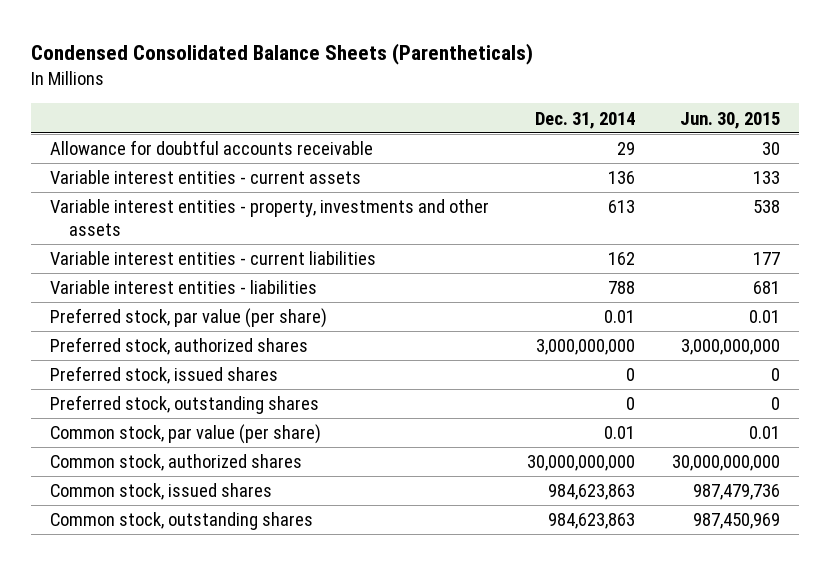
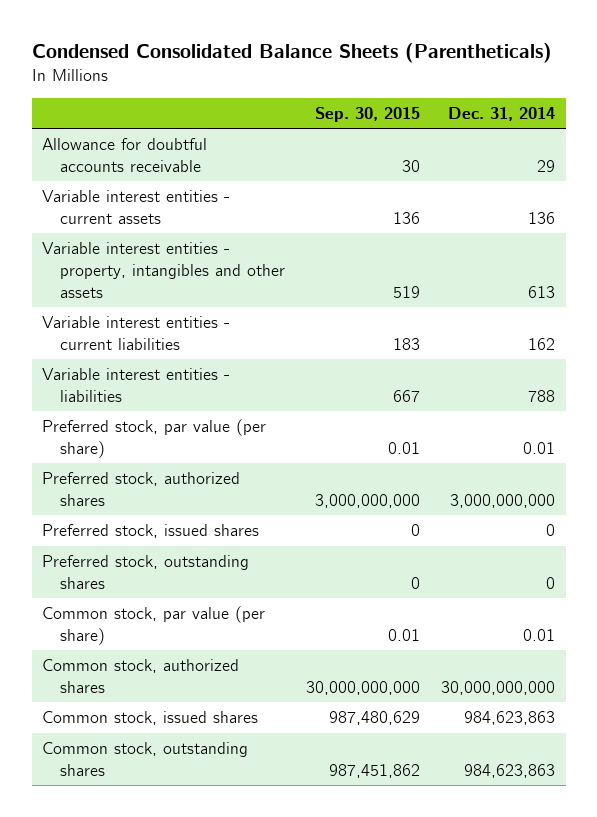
- | Dec. 31, 2014 | Jun. 30, 2015
+ | Sep. 30, 2015 | Dec. 31, 2014
- Variable interest entities - property, investments and other assets | 613 | 538
+ Variable interest entities - property, intangibles and other assets | 519 | 613

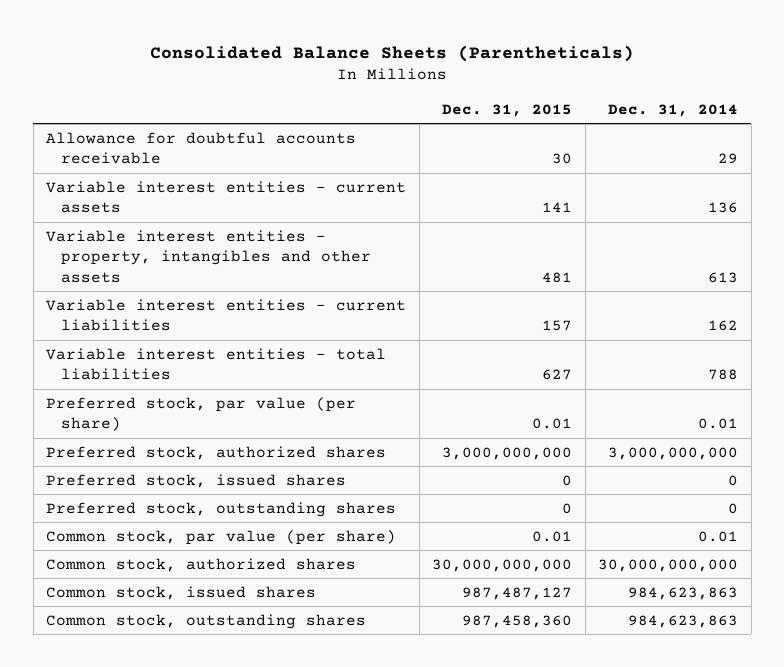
- Condensed Consolidated Balance Sheets (Parentheticals)
+ Consolidated Balance Sheets (Parentheticals)
- | Sep. 30, 2015 | Dec. 31, 2014
+ | Dec. 31, 2015 | Dec. 31, 2014
- Variable interest entities - liabilities | 667 | 788
+ Variable interest entities - total liabilities | 627 | 788

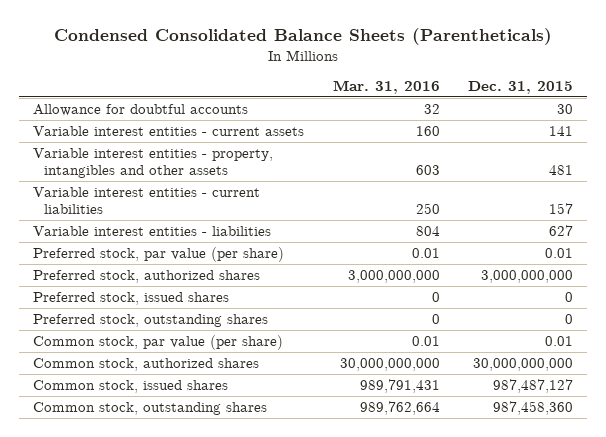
- Consolidated Balance Sheets (Parentheticals)
+ Condensed Consolidated Balance Sheets (Parentheticals)
- | Dec. 31, 2015 | Dec. 31, 2014
+ | Mar. 31, 2016 | Dec. 31, 2015
- Allowance for doubtful accounts receivable | 30 | 29
+ Allowance for doubtful accounts | 32 | 30
- Variable interest entities - total liabilities | 627 | 788
+ Variable interest entities - liabilities | 804 | 627

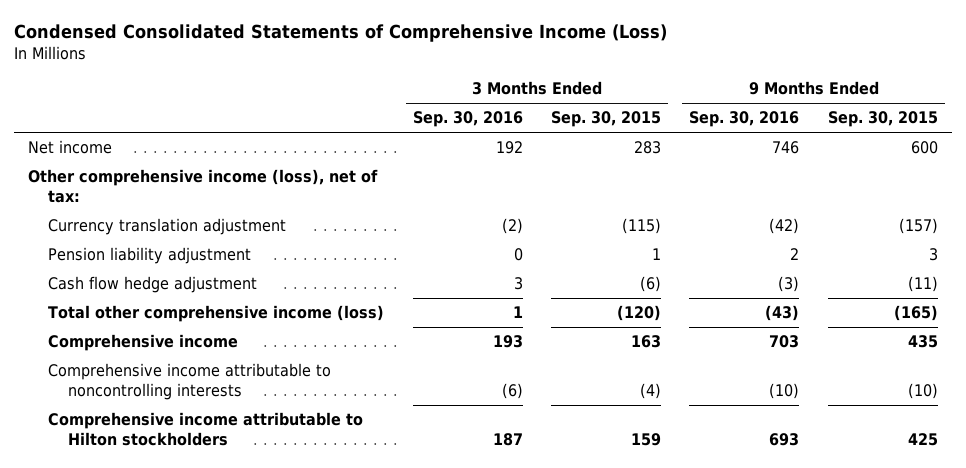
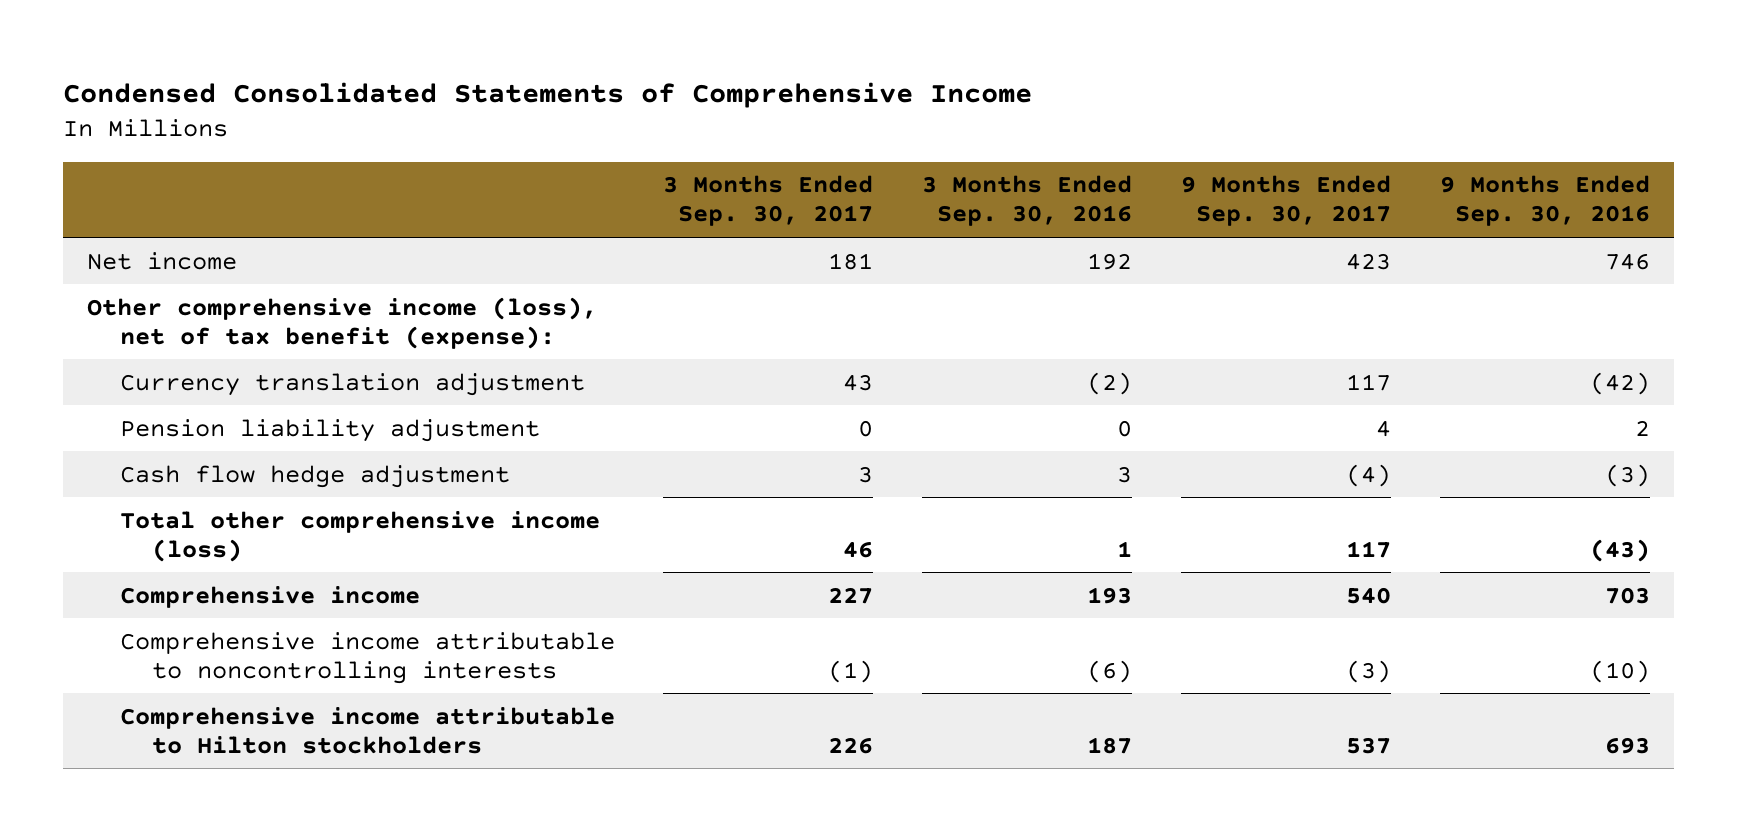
- Condensed Consolidated Statements of Comprehensive Income (Loss)
+ Condensed Consolidated Statements of Comprehensive Income
- | 3 Months Ended Sep. 30, 2016 | 3 Months Ended Sep. 30, 2015 | 9 Months Ended Sep. 30, 2016 | 9 Months Ended Sep. 30, 2015
+ | 3 Months Ended Sep. 30, 2017 | 3 Months Ended Sep. 30, 2016 | 9 Months Ended Sep. 30, 2017 | 9 Months Ended Sep. 30, 2016
- Other comprehensive income (loss), net of tax:
+ Other comprehensive income (loss), net of tax benefit (expense):

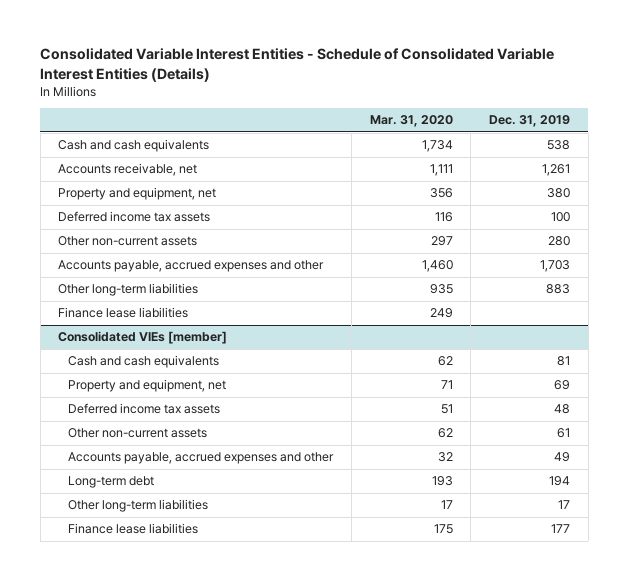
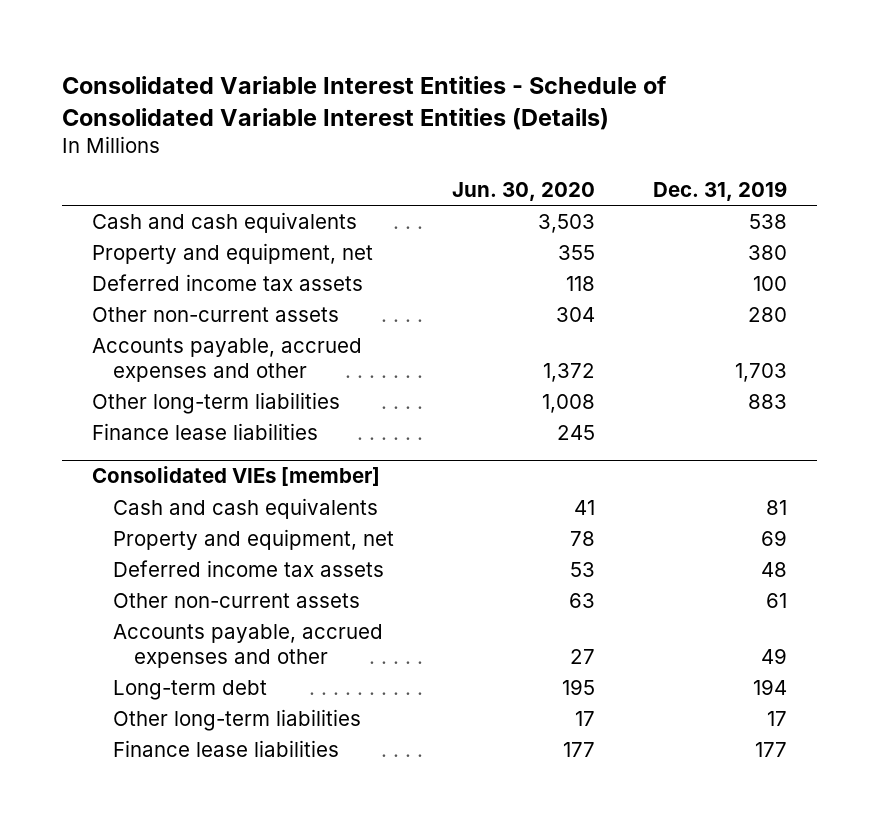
- | Mar. 31, 2020 | Dec. 31, 2019
+ | Jun. 30, 2020 | Dec. 31, 2019
- Accounts receivable, net | 1,111 | 1,261

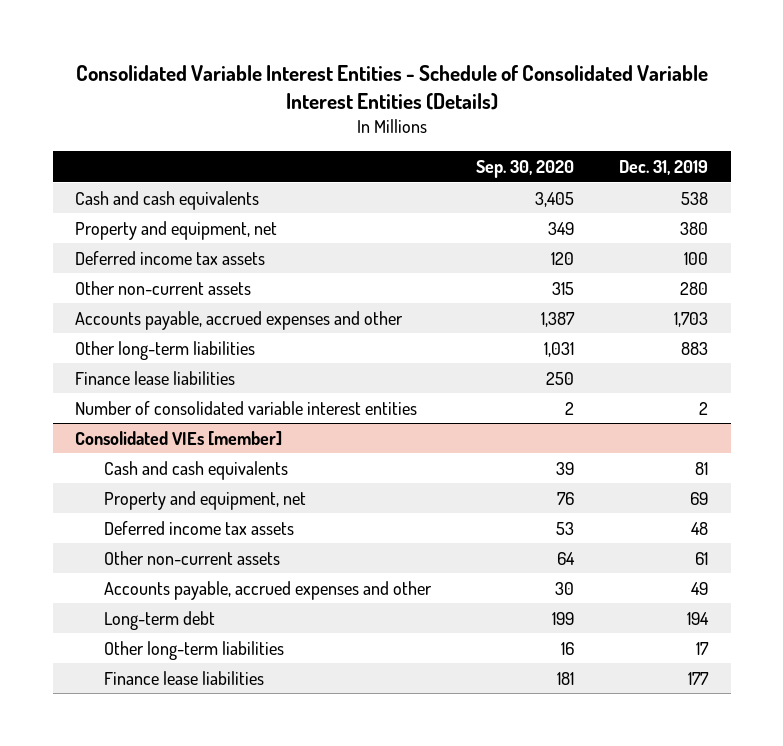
- | Jun. 30, 2020 | Dec. 31, 2019
+ | Sep. 30, 2020 | Dec. 31, 2019
+ Number of consolidated variable interest entities | 2 | 2

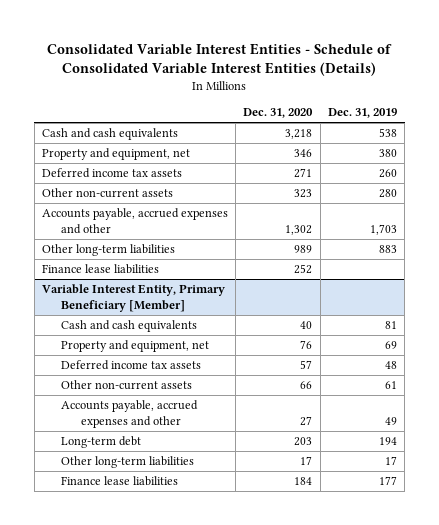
- | Sep. 30, 2020 | Dec. 31, 2019
+ | Dec. 31, 2020 | Dec. 31, 2019
- Deferred income tax assets | 120 | 100
+ Deferred income tax assets | 271 | 260
- Number of consolidated variable interest entities | 2 | 2
- Consolidated VIEs [member]
+ Variable Interest Entity, Primary Beneficiary [Member]

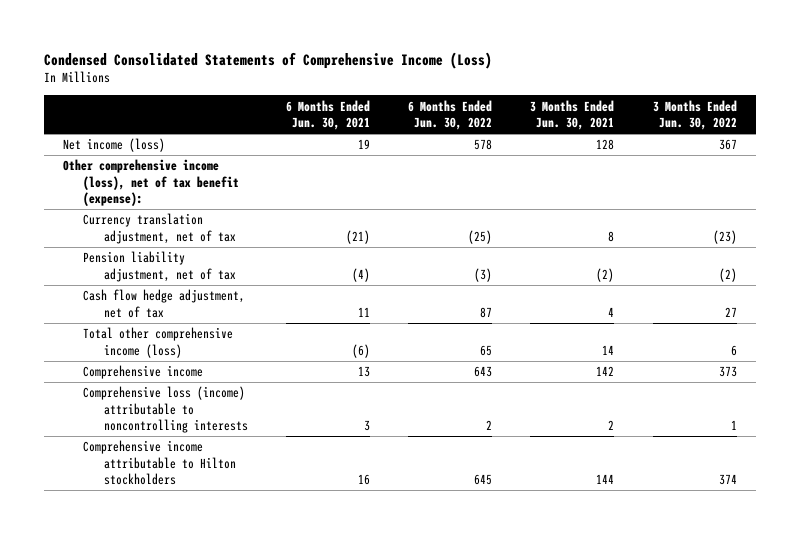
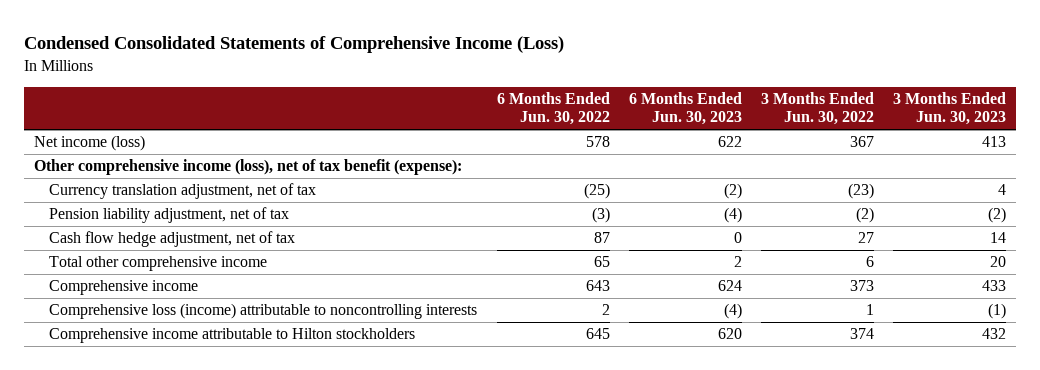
- | 6 Months Ended Jun. 30, 2021 | 6 Months Ended Jun. 30, 2022 | 3 Months Ended Jun. 30, 2021 | 3 Months Ended Jun. 30, 2022
+ | 6 Months Ended Jun. 30, 2022 | 6 Months Ended Jun. 30, 2023 | 3 Months Ended Jun. 30, 2022 | 3 Months Ended Jun. 30, 2023
- Total other comprehensive income (loss) | (6) | 65 | 14 | 6
+ Total other comprehensive income | 65 | 2 | 6 | 20

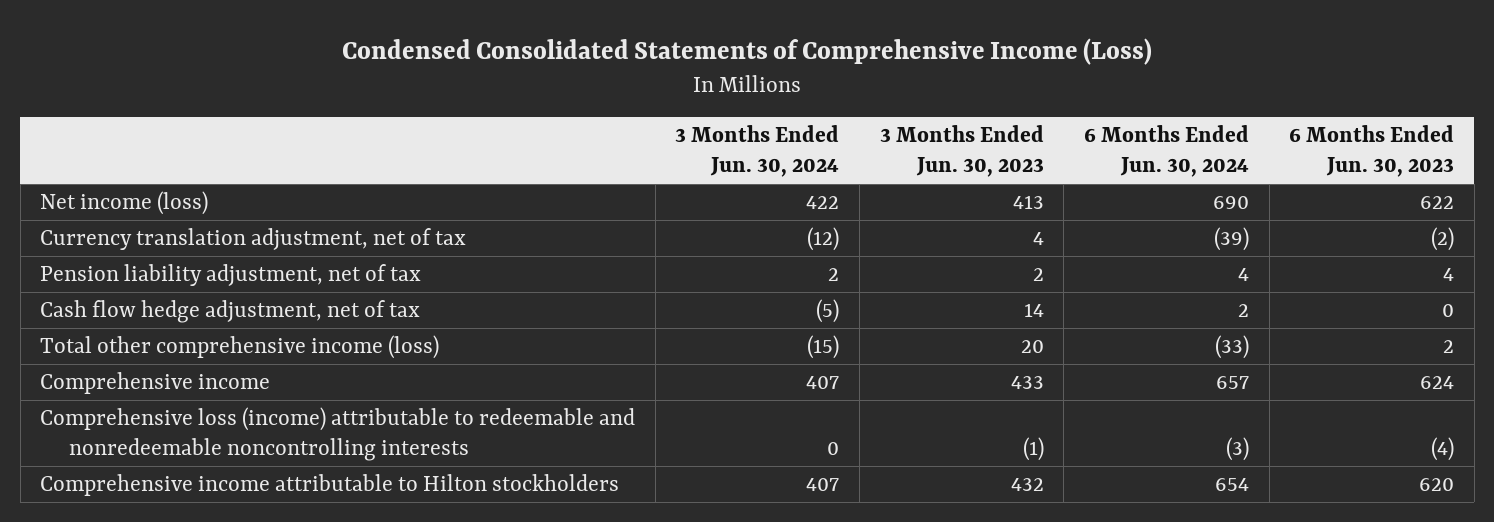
- | 6 Months Ended Jun. 30, 2022 | 6 Months Ended Jun. 30, 2023 | 3 Months Ended Jun. 30, 2022 | 3 Months Ended Jun. 30, 2023
+ | 3 Months Ended Jun. 30, 2024 | 3 Months Ended Jun. 30, 2023 | 6 Months Ended Jun. 30, 2024 | 6 Months Ended Jun. 30, 2023
- Other comprehensive income (loss), net of tax benefit (expense):
- Pension liability adjustment, net of tax | (3) | (4) | (2) | (2)
+ Pension liability adjustment, net of tax | 2 | 2 | 4 | 4
- Total other comprehensive income | 65 | 2 | 6 | 20
+ Total other comprehensive income (loss) | (15) | 20 | (33) | 2
- Comprehensive loss (income) attributable to noncontrolling interests | 2 | (4) | 1 | (1)
+ Comprehensive loss (income) attributable to redeemable and nonredeemable noncontrolling interests | 0 | (1) | (3) | (4)

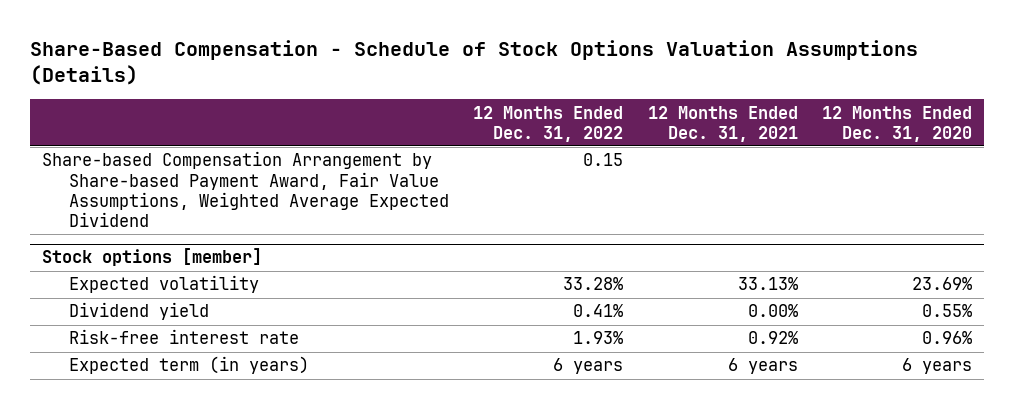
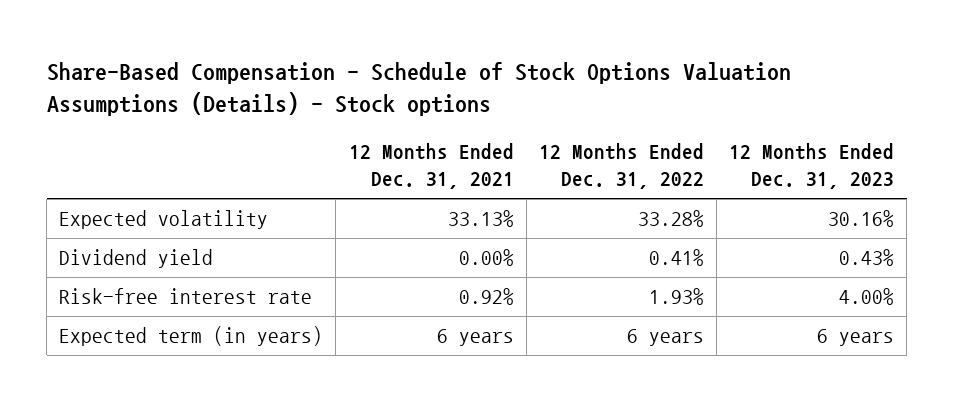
- Share-Based Compensation - Schedule of Stock Options Valuation Assumptions (Details)
+ Share-Based Compensation - Schedule of Stock Options Valuation Assumptions (Details) - Stock options
- | 12 Months Ended Dec. 31, 2022 | 12 Months Ended Dec. 31, 2021 | 12 Months Ended Dec. 31, 2020
+ | 12 Months Ended Dec. 31, 2021 | 12 Months Ended Dec. 31, 2022 | 12 Months Ended Dec. 31, 2023
- Share-based Compensation Arrangement by Share-based Payment Award, Fair Value Assumptions, Weighted Average Expected Dividend | 0.15 | |
- Stock options [member]

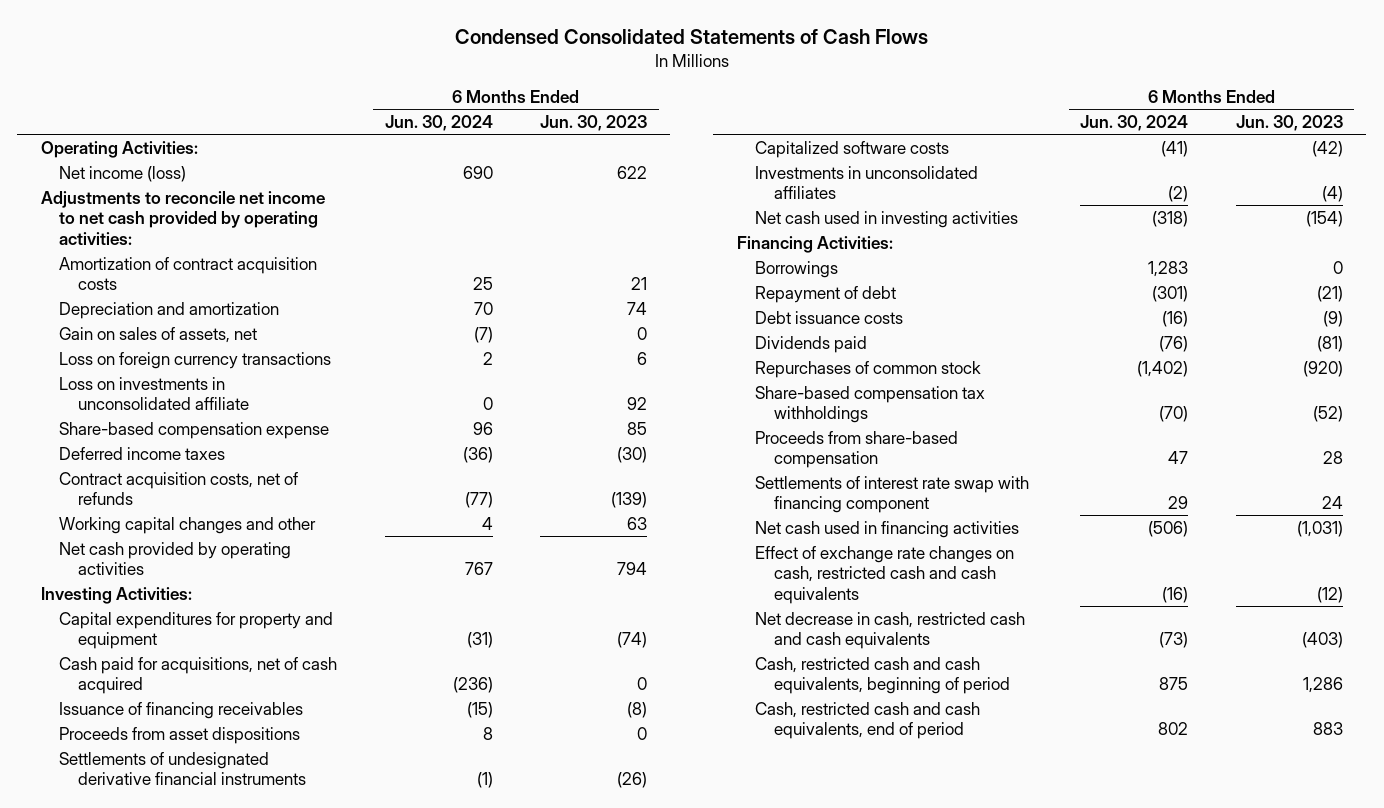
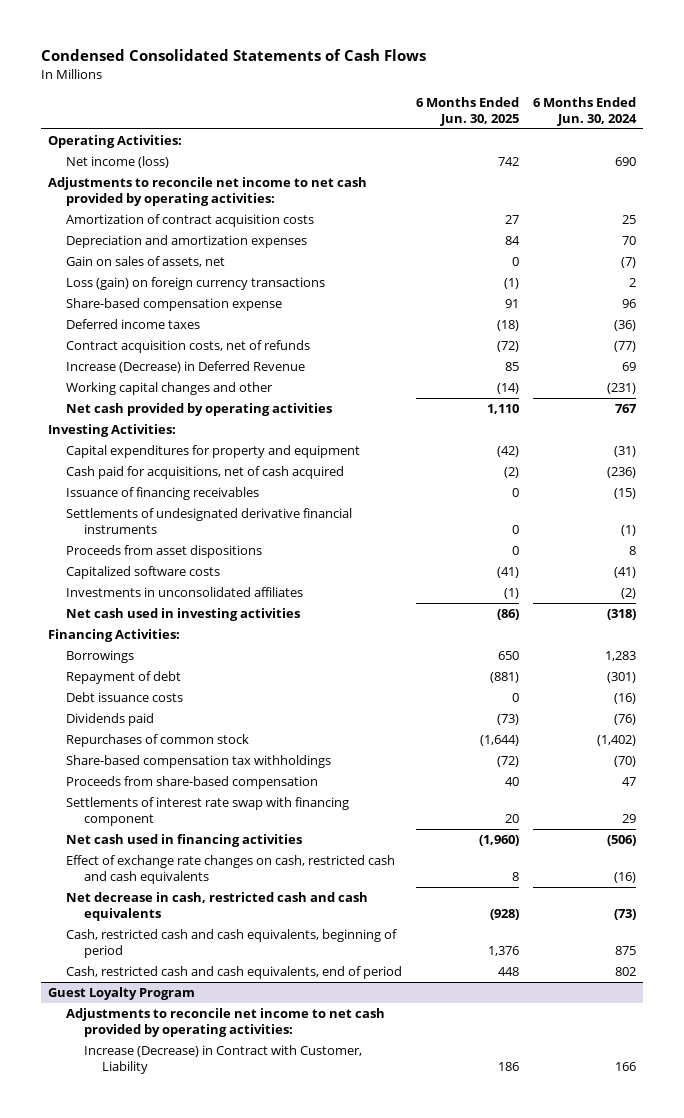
- | 6 Months Ended Jun. 30, 2024 | 6 Months Ended Jun. 30, 2023
+ | 6 Months Ended Jun. 30, 2025 | 6 Months Ended Jun. 30, 2024
- Depreciation and amortization | 70 | 74
+ Depreciation and amortization expenses | 84 | 70
- Loss on foreign currency transactions | 2 | 6
- Loss on investments in unconsolidated affiliate | 0 | 92
+ Loss (gain) on foreign currency transactions | (1) | 2
- Working capital changes and other | 4 | 63
+ Increase (Decrease) in Deferred Revenue | 85 | 69
+ Working capital changes and other | (14) | (231)
moved down: Proceeds from asset dispositions | 0 | 8
+ Guest Loyalty Program
+ Adjustments to reconcile net income to net cash provided by operating activities:
+ Increase (Decrease) in Contract with Customer, Liability | 186 | 166

